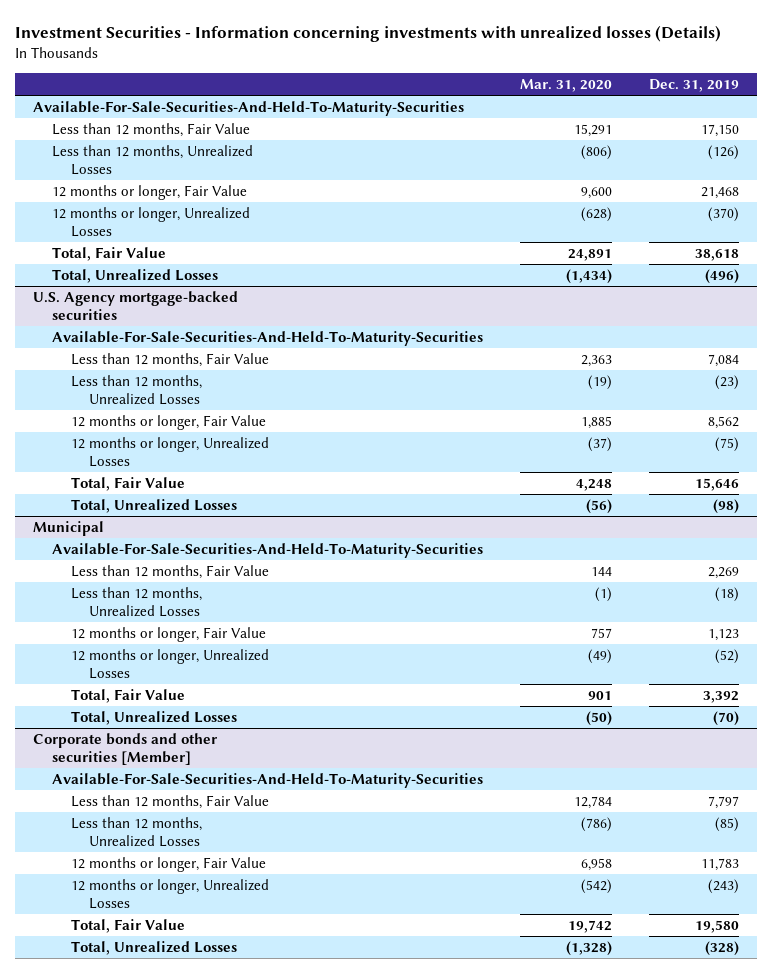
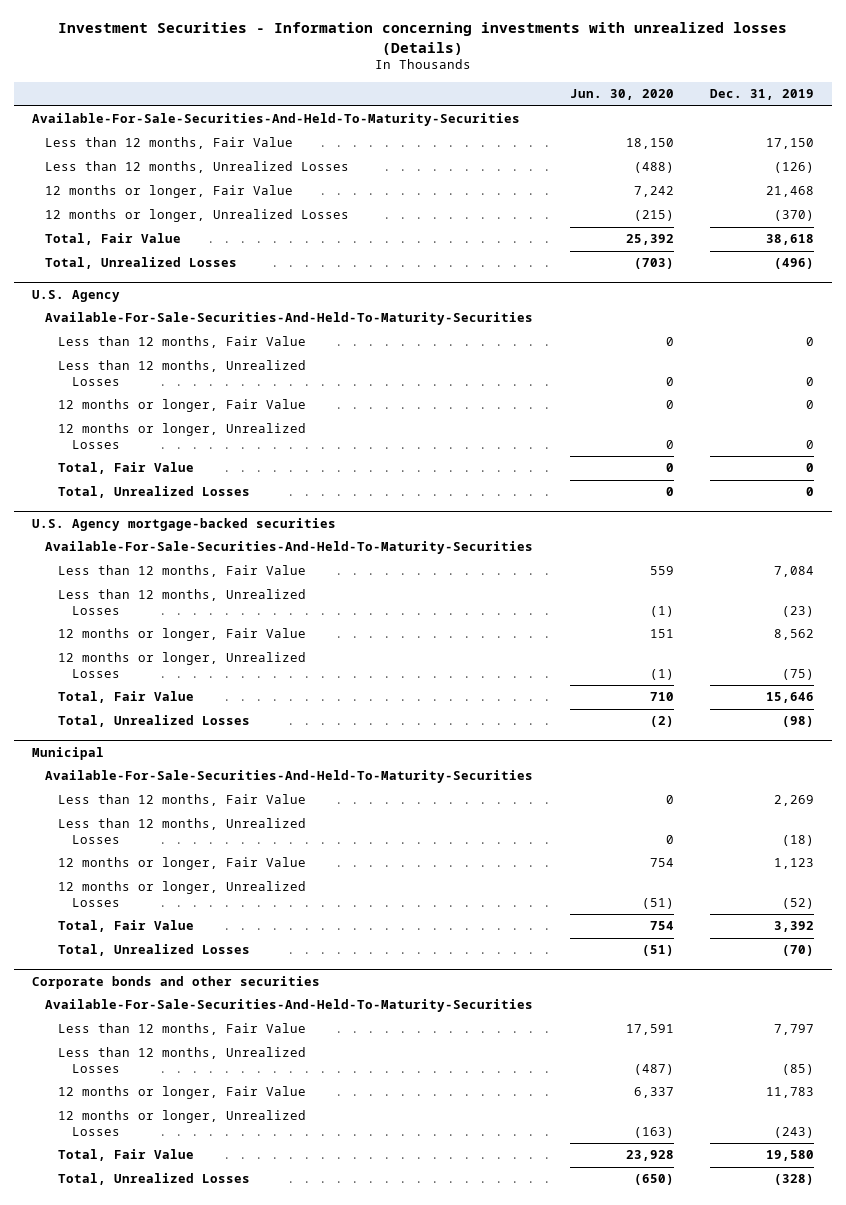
- | Mar. 31, 2020 | Dec. 31, 2019
+ | Jun. 30, 2020 | Dec. 31, 2019
+ U.S. Agency
+ Available-For-Sale-Securities-And-Held-To-Maturity-Securities
+ Less than 12 months, Fair Value | 0 | 0
+ Less than 12 months, Unrealized Losses | 0 | 0
+ 12 months or longer, Fair Value | 0 | 0
+ 12 months or longer, Unrealized Losses | 0 | 0
+ Total, Fair Value | 0 | 0
+ Total, Unrealized Losses | 0 | 0
- Corporate bonds and other securities [Member]
+ Corporate bonds and other securities

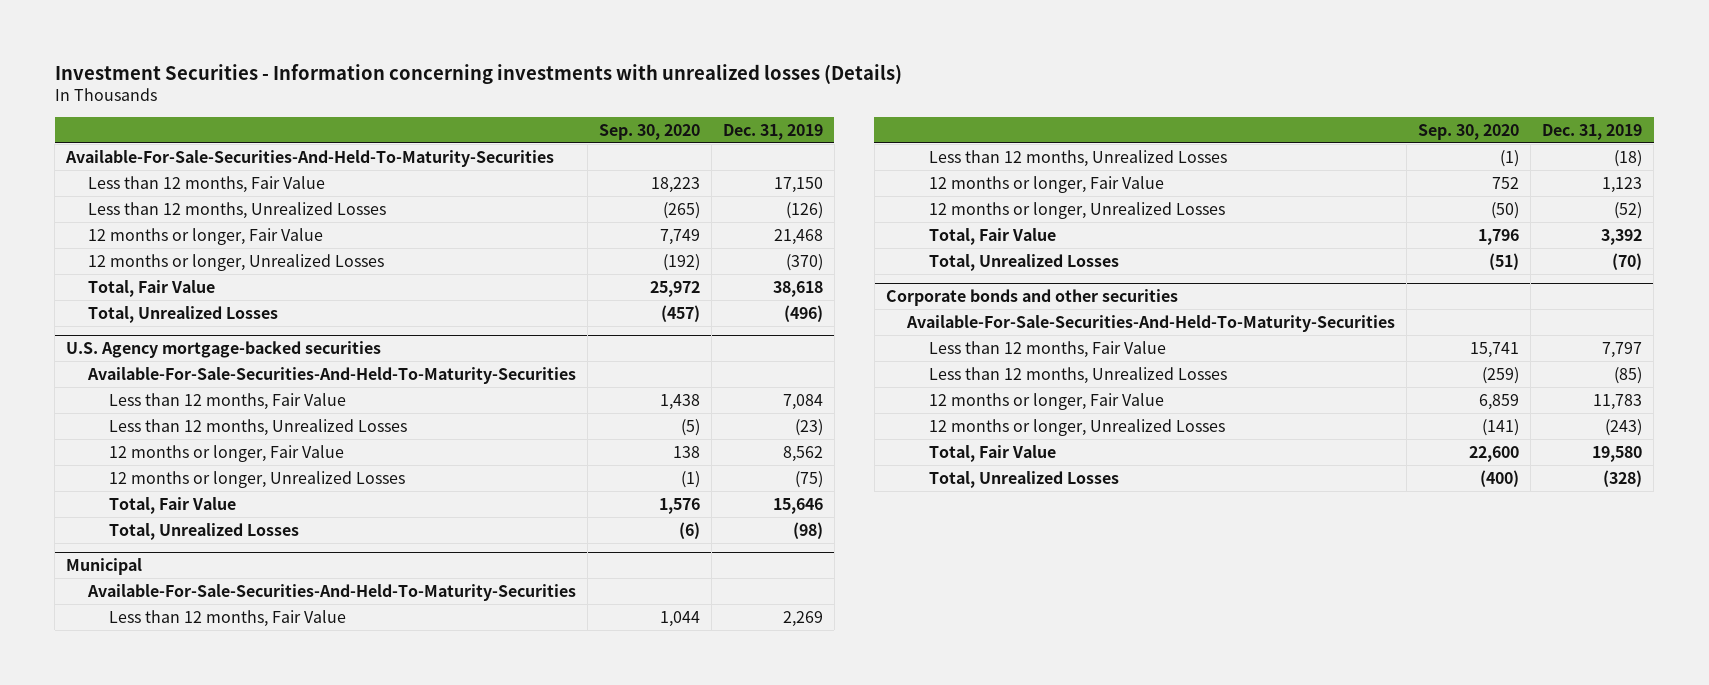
- | Jun. 30, 2020 | Dec. 31, 2019
+ | Sep. 30, 2020 | Dec. 31, 2019
- U.S. Agency
- Available-For-Sale-Securities-And-Held-To-Maturity-Securities
- Less than 12 months, Fair Value | 0 | 0
- Less than 12 months, Unrealized Losses | 0 | 0
- 12 months or longer, Fair Value | 0 | 0
- 12 months or longer, Unrealized Losses | 0 | 0
- Total, Fair Value | 0 | 0
- Total, Unrealized Losses | 0 | 0

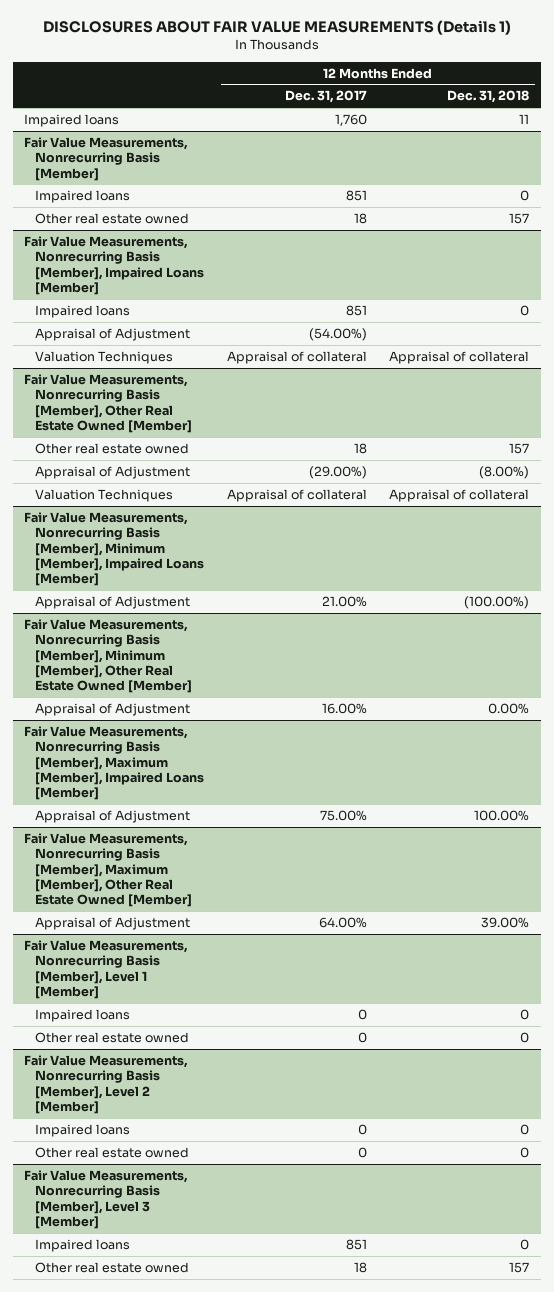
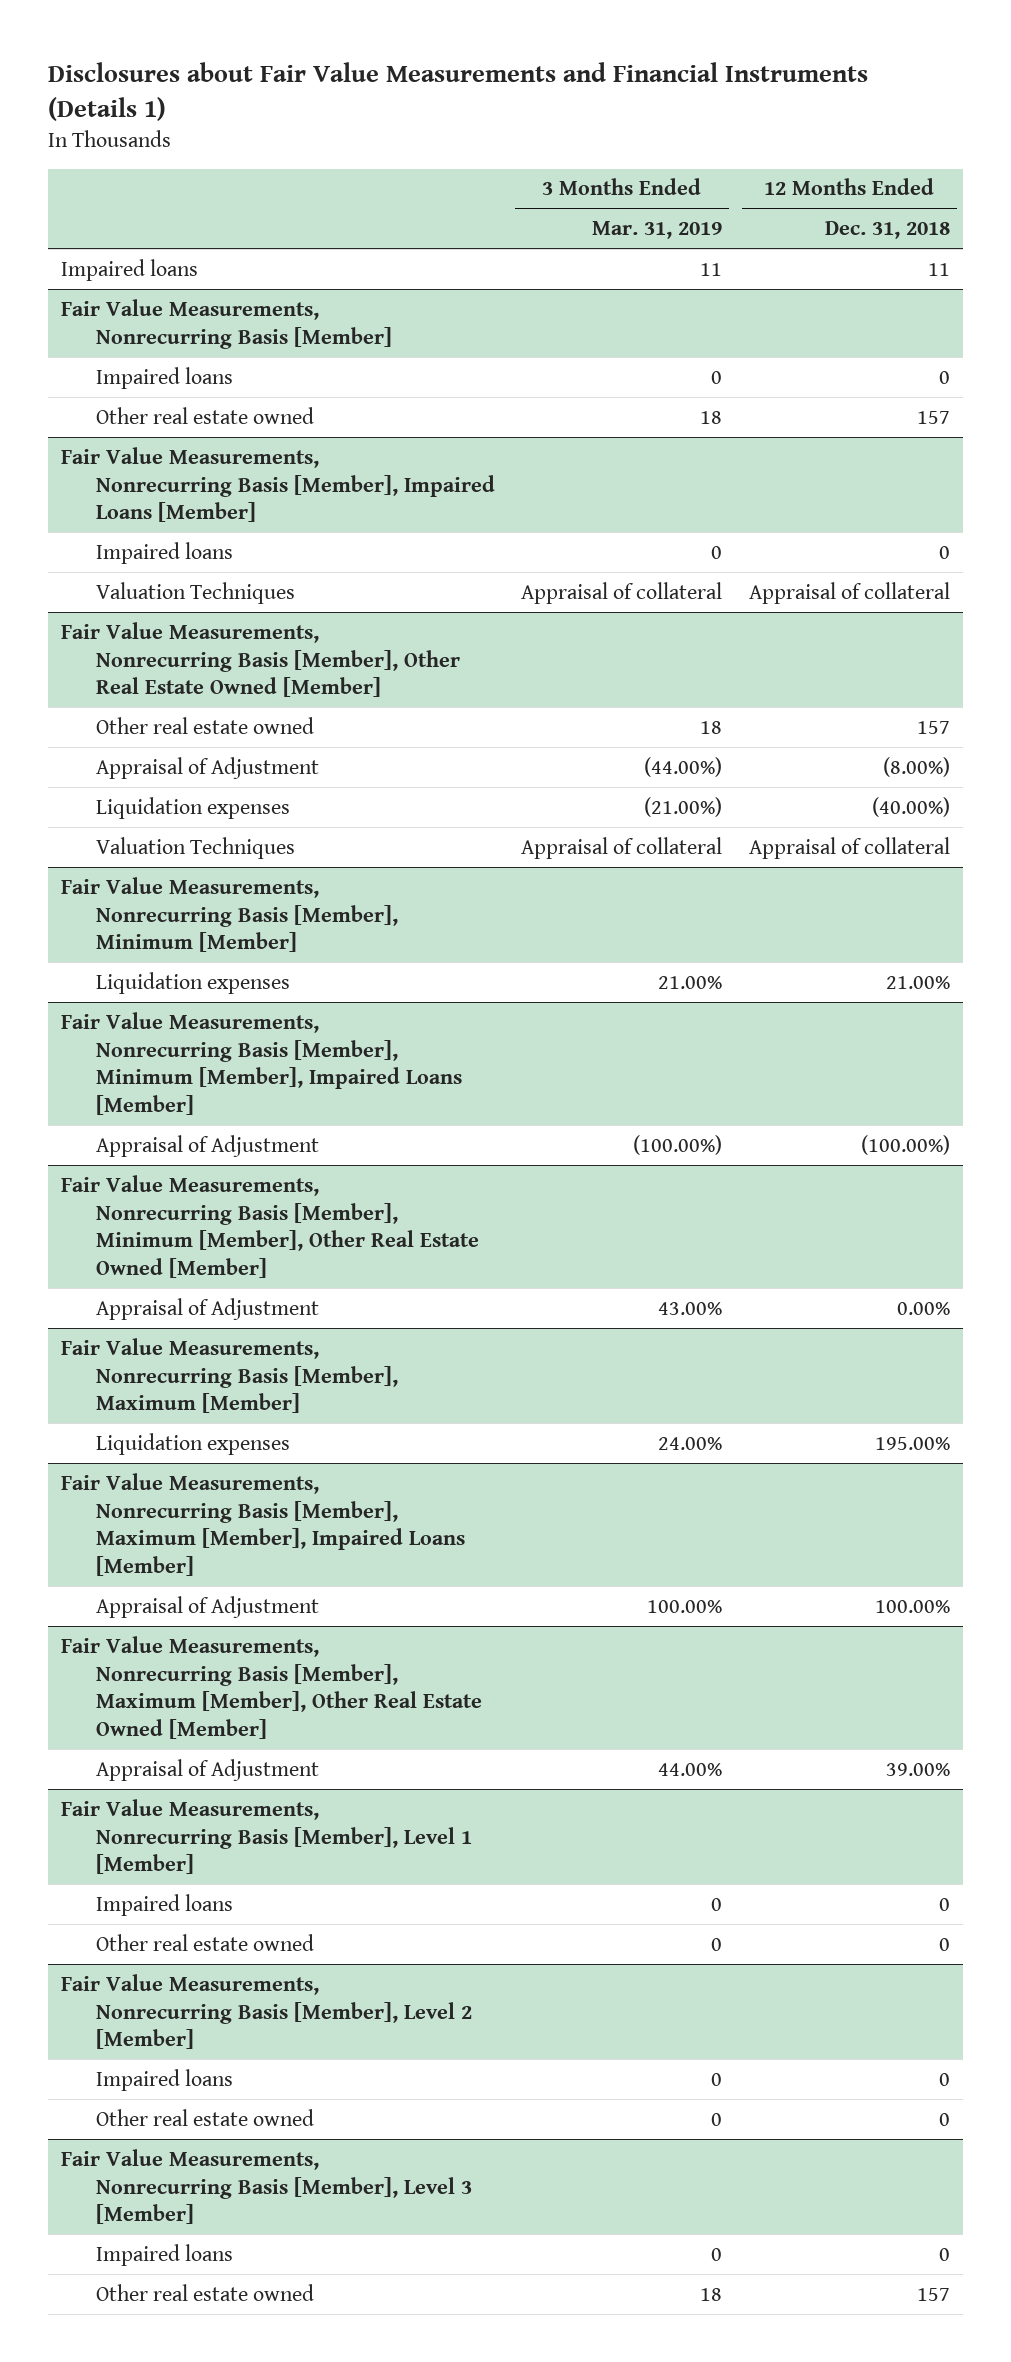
- DISCLOSURES ABOUT FAIR VALUE MEASUREMENTS (Details 1)
+ Disclosures about Fair Value Measurements and Financial Instruments (Details 1)
- | 12 Months Ended Dec. 31, 2017 | 12 Months Ended Dec. 31, 2018
+ | 3 Months Ended Mar. 31, 2019 | 12 Months Ended Dec. 31, 2018
@ Fair Value Measurements, Nonrecurring Basis [Member], Impaired Loans [Member]
- Appraisal of Adjustment | (54.00%) |
@ Fair Value Measurements, Nonrecurring Basis [Member], Other Real Estate Owned [Member]
+ Liquidation expenses | (21.00%) | (40.00%)
+ Fair Value Measurements, Nonrecurring Basis [Member], Minimum [Member]
+ Liquidation expenses | 21.00% | 21.00%
+ Fair Value Measurements, Nonrecurring Basis [Member], Maximum [Member]
+ Liquidation expenses | 24.00% | 195.00%

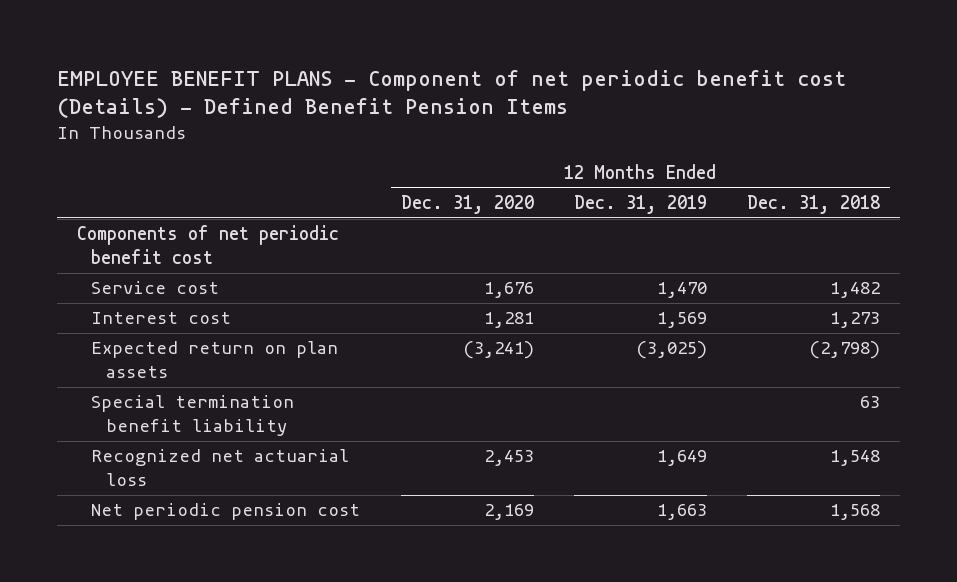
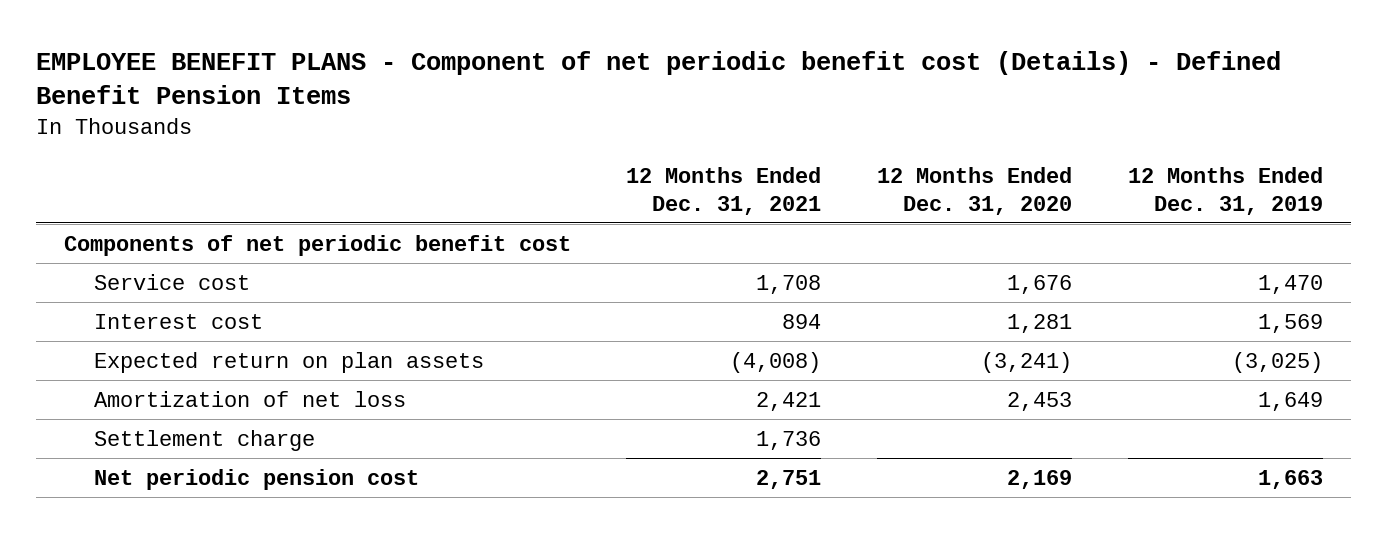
- | 12 Months Ended Dec. 31, 2020 | 12 Months Ended Dec. 31, 2019 | 12 Months Ended Dec. 31, 2018
+ | 12 Months Ended Dec. 31, 2021 | 12 Months Ended Dec. 31, 2020 | 12 Months Ended Dec. 31, 2019
- Special termination benefit liability | | | 63
- Recognized net actuarial loss | 2,453 | 1,649 | 1,548
+ Amortization of net loss | 2,421 | 2,453 | 1,649
+ Settlement charge | 1,736 | |

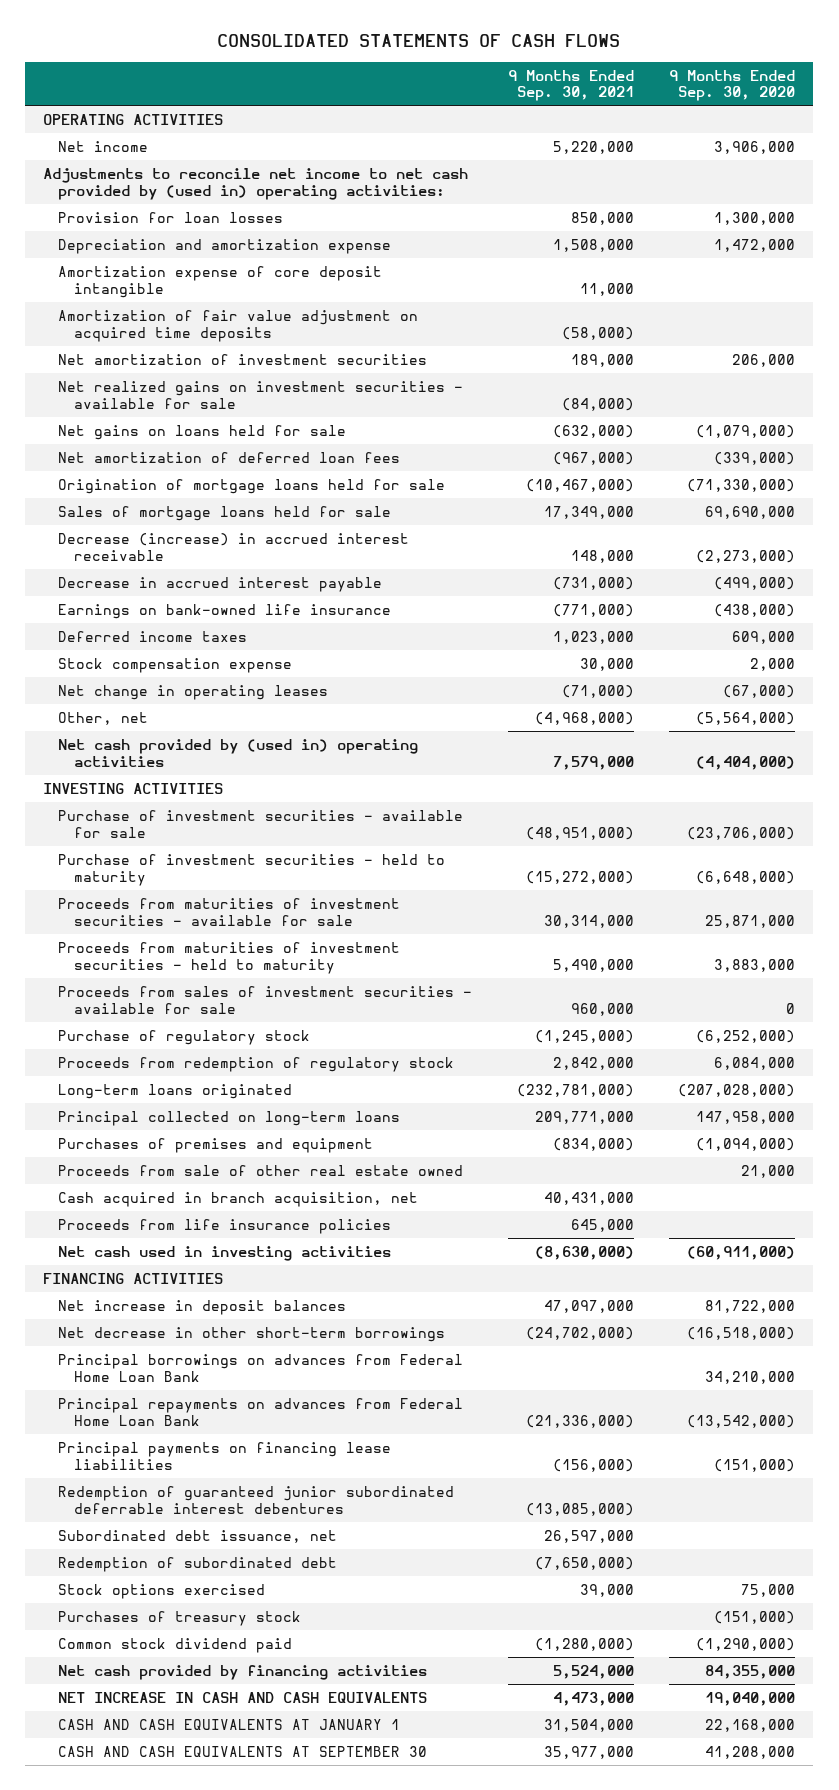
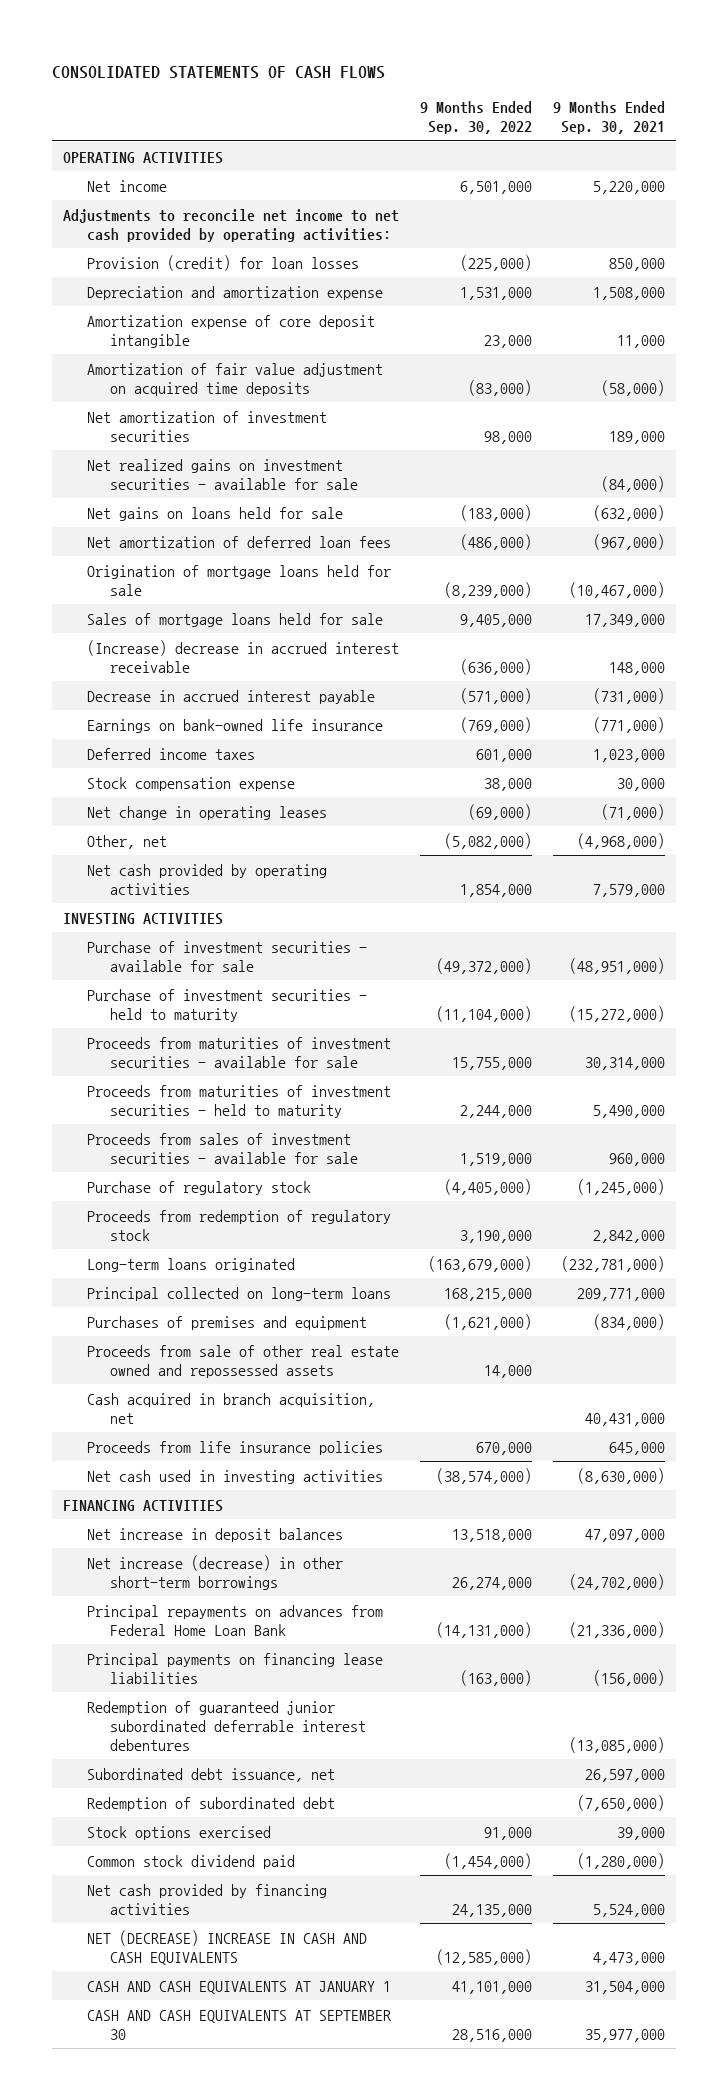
- | 9 Months Ended Sep. 30, 2021 | 9 Months Ended Sep. 30, 2020
+ | 9 Months Ended Sep. 30, 2022 | 9 Months Ended Sep. 30, 2021
- Adjustments to reconcile net income to net cash provided by (used in) operating activities:
- Provision for loan losses | 850,000 | 1,300,000
+ Adjustments to reconcile net income to net cash provided by operating activities:
+ Provision (credit) for loan losses | (225,000) | 850,000
- Decrease (increase) in accrued interest receivable | 148,000 | (2,273,000)
+ (Increase) decrease in accrued interest receivable | (636,000) | 148,000
- Net cash provided by (used in) operating activities | 7,579,000 | (4,404,000)
+ Net cash provided by operating activities | 1,854,000 | 7,579,000
- Proceeds from sale of other real estate owned | | 21,000
+ Proceeds from sale of other real estate owned and repossessed assets | 14,000 |
- Net decrease in other short-term borrowings | (24,702,000) | (16,518,000)
- Principal borrowings on advances from Federal Home Loan Bank | | 34,210,000
+ Net increase (decrease) in other short-term borrowings | 26,274,000 | (24,702,000)
- Purchases of treasury stock | | (151,000)
- NET INCREASE IN CASH AND CASH EQUIVALENTS | 4,473,000 | 19,040,000
+ NET (DECREASE) INCREASE IN CASH AND CASH EQUIVALENTS | (12,585,000) | 4,473,000

